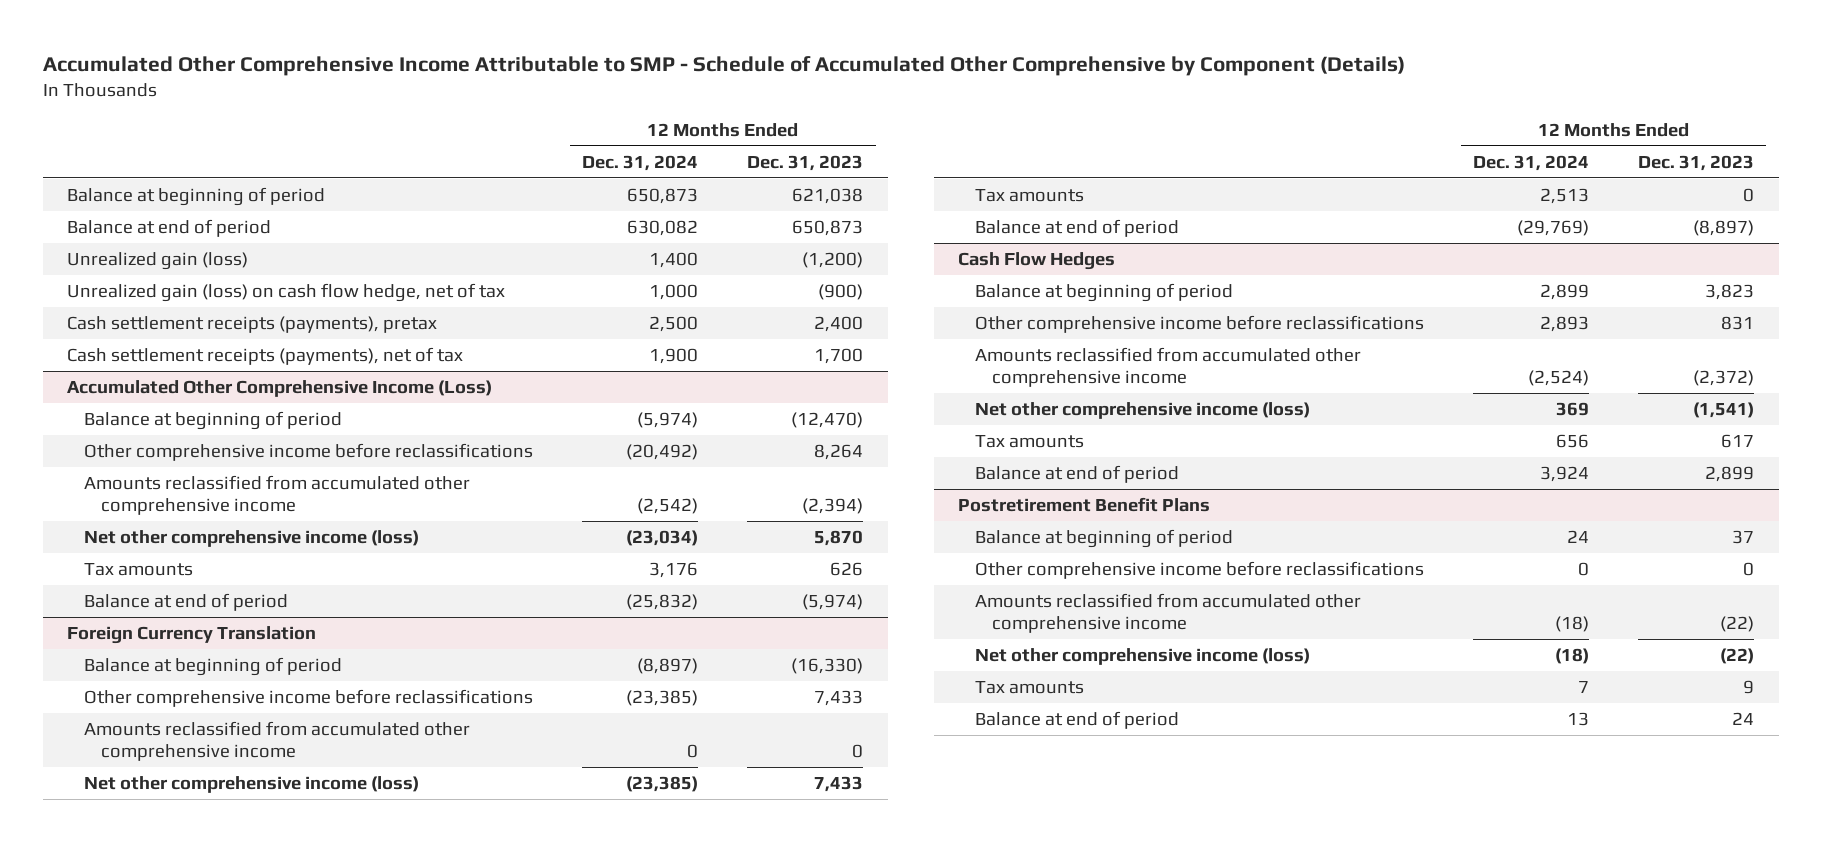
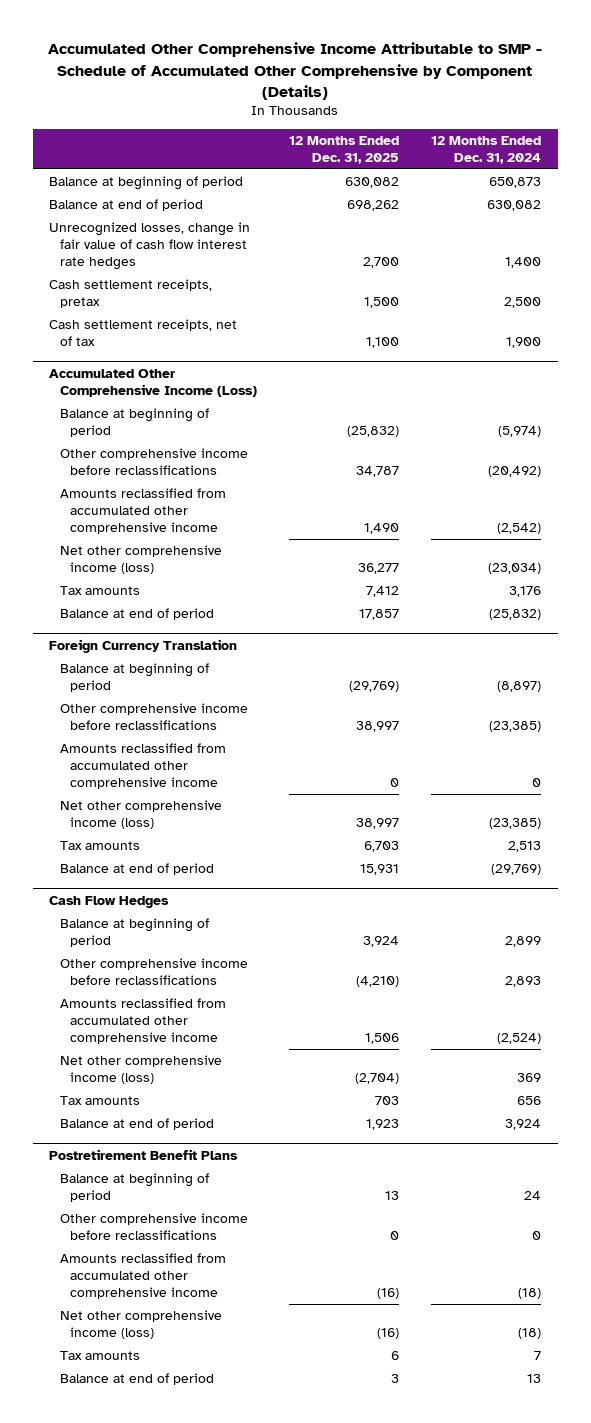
- | 12 Months Ended Dec. 31, 2024 | 12 Months Ended Dec. 31, 2023
+ | 12 Months Ended Dec. 31, 2025 | 12 Months Ended Dec. 31, 2024
- Unrealized gain (loss) | 1,400 | (1,200)
- Unrealized gain (loss) on cash flow hedge, net of tax | 1,000 | (900)
- Cash settlement receipts (payments), pretax | 2,500 | 2,400
- Cash settlement receipts (payments), net of tax | 1,900 | 1,700
+ Unrecognized losses, change in fair value of cash flow interest rate hedges | 2,700 | 1,400
+ Cash settlement receipts, pretax | 1,500 | 2,500
+ Cash settlement receipts, net of tax | 1,100 | 1,900

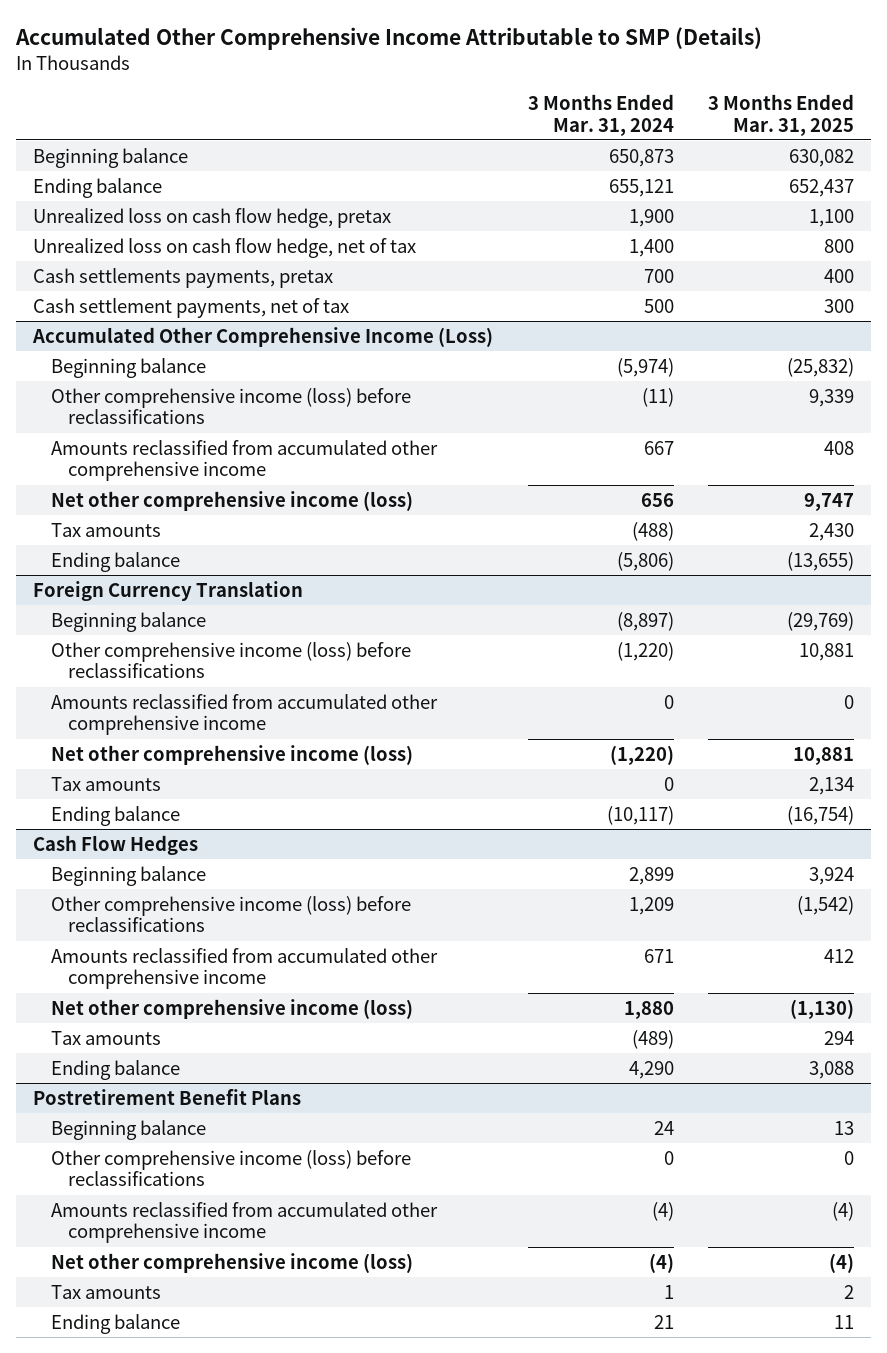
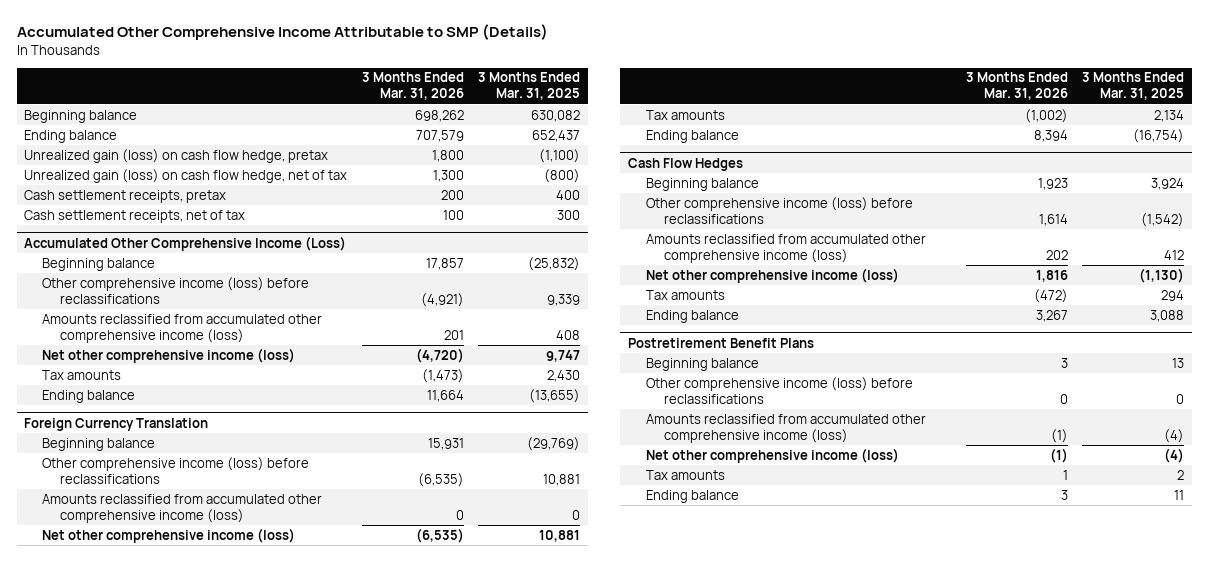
- | 3 Months Ended Mar. 31, 2024 | 3 Months Ended Mar. 31, 2025
+ | 3 Months Ended Mar. 31, 2026 | 3 Months Ended Mar. 31, 2025
- Unrealized loss on cash flow hedge, pretax | 1,900 | 1,100
- Unrealized loss on cash flow hedge, net of tax | 1,400 | 800
- Cash settlements payments, pretax | 700 | 400
- Cash settlement payments, net of tax | 500 | 300
+ Unrealized gain (loss) on cash flow hedge, pretax | 1,800 | (1,100)
+ Unrealized gain (loss) on cash flow hedge, net of tax | 1,300 | (800)
+ Cash settlement receipts, pretax | 200 | 400
+ Cash settlement receipts, net of tax | 100 | 300
@ Accumulated Other Comprehensive Income (Loss)
- Amounts reclassified from accumulated other comprehensive income | 667 | 408
+ Amounts reclassified from accumulated other comprehensive income (loss) | 201 | 408
@ Foreign Currency Translation
- Amounts reclassified from accumulated other comprehensive income | 0 | 0
+ Amounts reclassified from accumulated other comprehensive income (loss) | 0 | 0
@ Cash Flow Hedges
- Amounts reclassified from accumulated other comprehensive income | 671 | 412
+ Amounts reclassified from accumulated other comprehensive income (loss) | 202 | 412
@ Postretirement Benefit Plans
- Amounts reclassified from accumulated other comprehensive income | (4) | (4)
+ Amounts reclassified from accumulated other comprehensive income (loss) | (1) | (4)

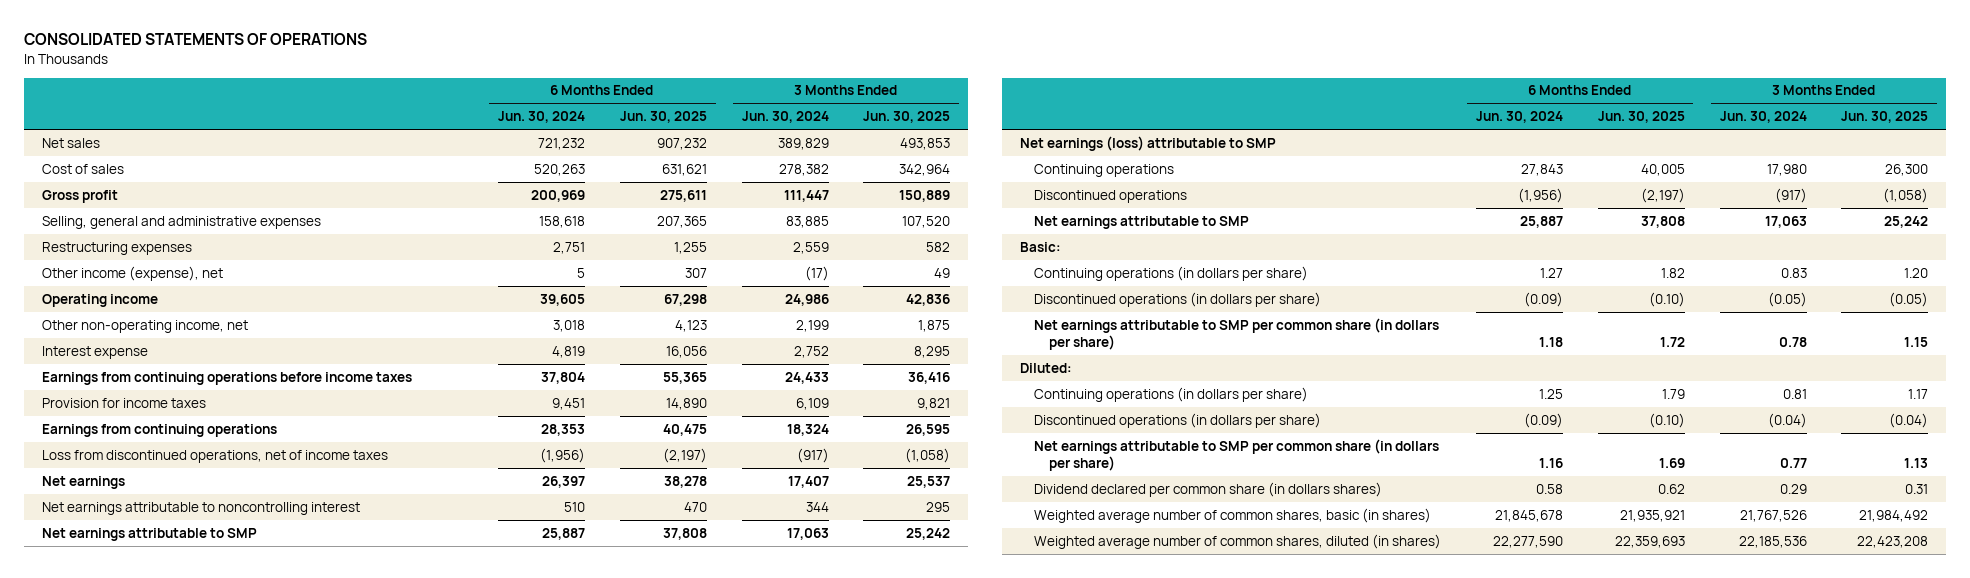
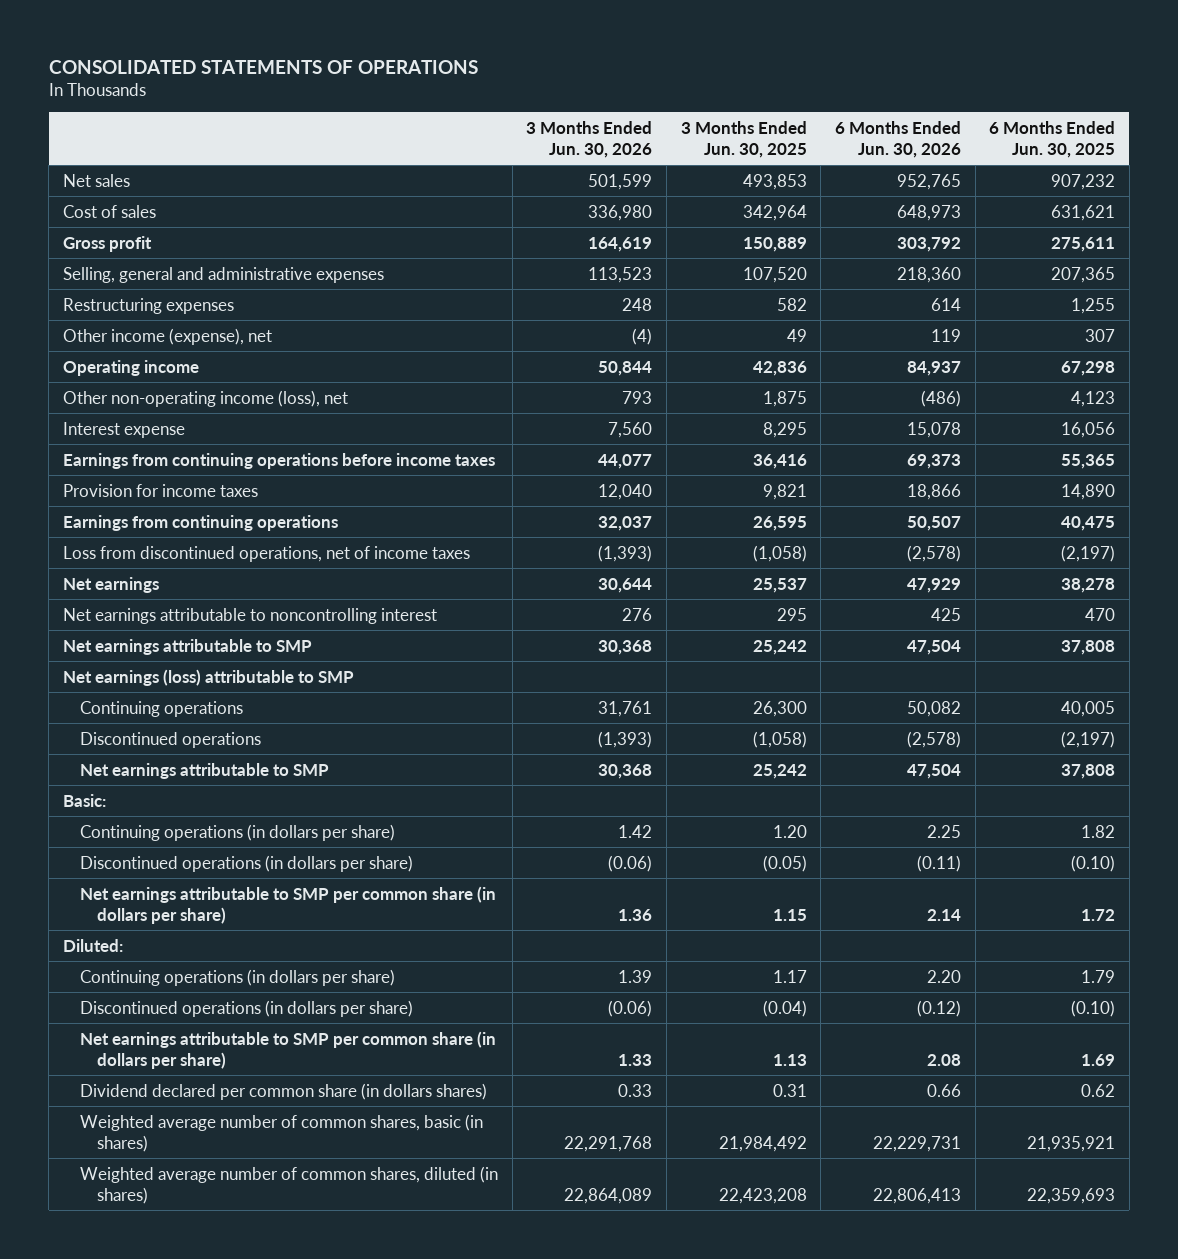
- | 6 Months Ended Jun. 30, 2024 | 6 Months Ended Jun. 30, 2025 | 3 Months Ended Jun. 30, 2024 | 3 Months Ended Jun. 30, 2025
+ | 3 Months Ended Jun. 30, 2026 | 3 Months Ended Jun. 30, 2025 | 6 Months Ended Jun. 30, 2026 | 6 Months Ended Jun. 30, 2025
- Other non-operating income, net | 3,018 | 4,123 | 2,199 | 1,875
+ Other non-operating income (loss), net | 793 | 1,875 | (486) | 4,123

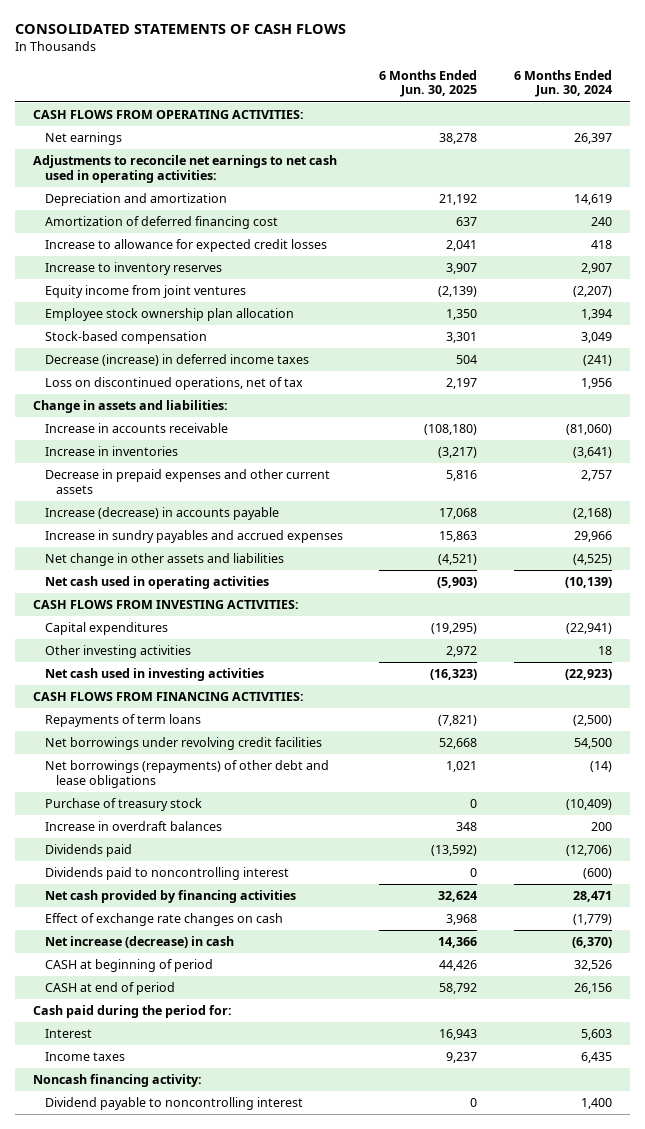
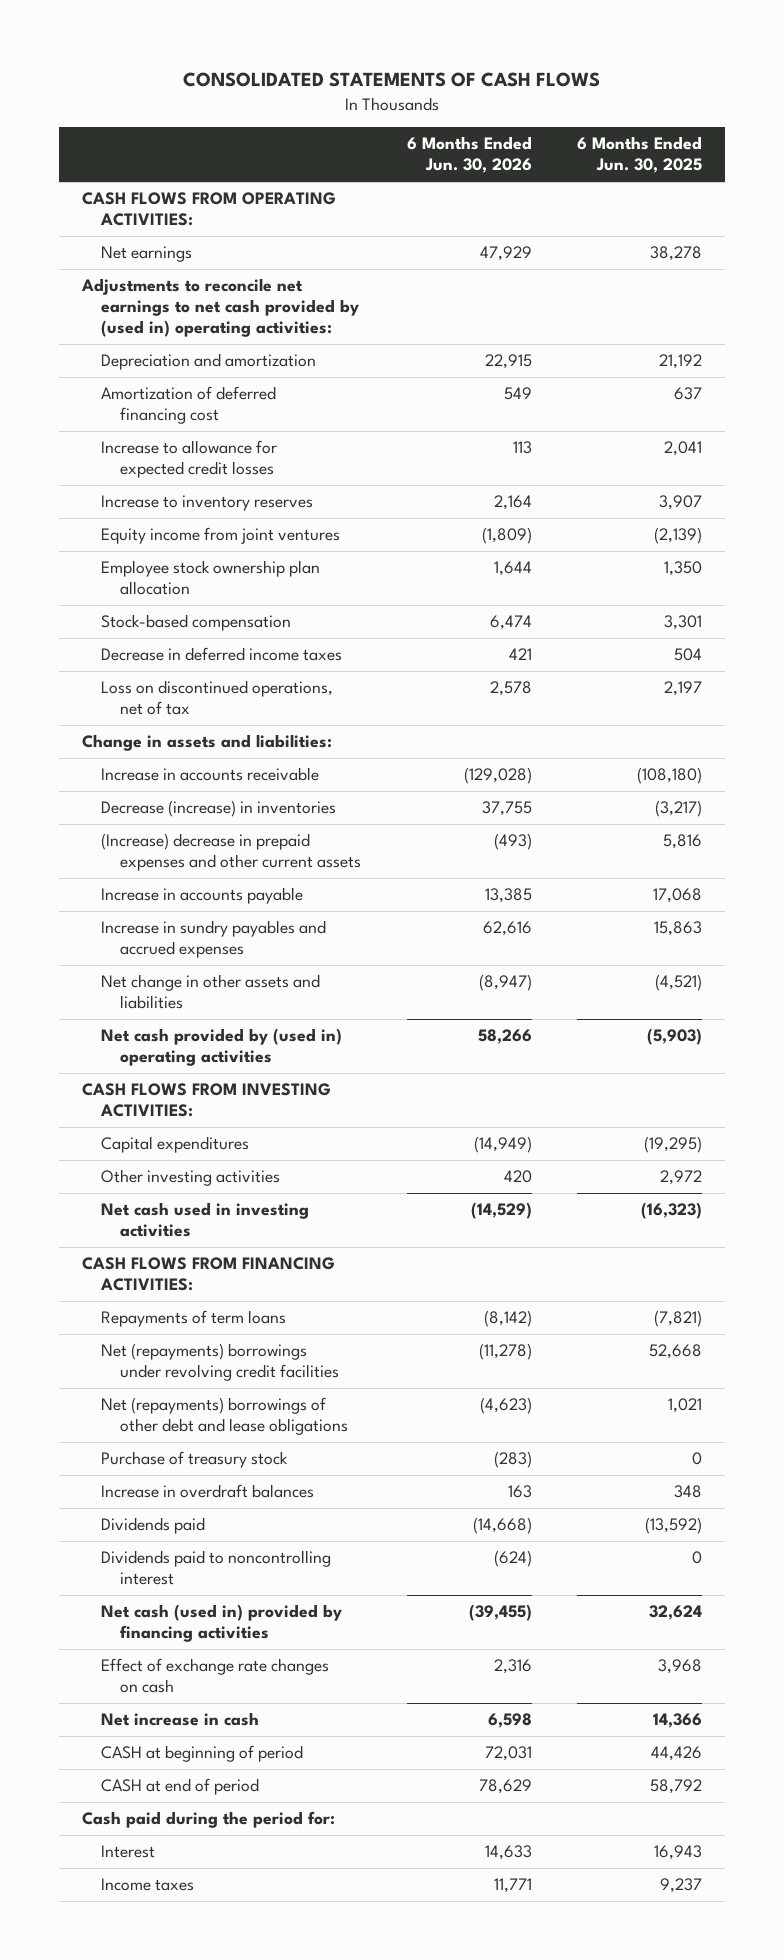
- | 6 Months Ended Jun. 30, 2025 | 6 Months Ended Jun. 30, 2024
+ | 6 Months Ended Jun. 30, 2026 | 6 Months Ended Jun. 30, 2025
- Adjustments to reconcile net earnings to net cash used in operating activities:
+ Adjustments to reconcile net earnings to net cash provided by (used in) operating activities:
- Decrease (increase) in deferred income taxes | 504 | (241)
+ Decrease in deferred income taxes | 421 | 504
- Increase in inventories | (3,217) | (3,641)
- Decrease in prepaid expenses and other current assets | 5,816 | 2,757
- Increase (decrease) in accounts payable | 17,068 | (2,168)
+ Decrease (increase) in inventories | 37,755 | (3,217)
+ (Increase) decrease in prepaid expenses and other current assets | (493) | 5,816
+ Increase in accounts payable | 13,385 | 17,068
- Net cash used in operating activities | (5,903) | (10,139)
+ Net cash provided by (used in) operating activities | 58,266 | (5,903)
- Net borrowings under revolving credit facilities | 52,668 | 54,500
- Net borrowings (repayments) of other debt and lease obligations | 1,021 | (14)
+ Net (repayments) borrowings under revolving credit facilities | (11,278) | 52,668
+ Net (repayments) borrowings of other debt and lease obligations | (4,623) | 1,021
- Net cash provided by financing activities | 32,624 | 28,471
+ Net cash (used in) provided by financing activities | (39,455) | 32,624
- Net increase (decrease) in cash | 14,366 | (6,370)
+ Net increase in cash | 6,598 | 14,366
- Noncash financing activity:
- Dividend payable to noncontrolling interest | 0 | 1,400

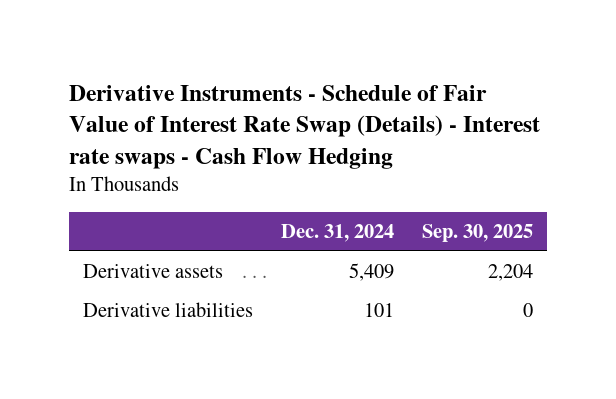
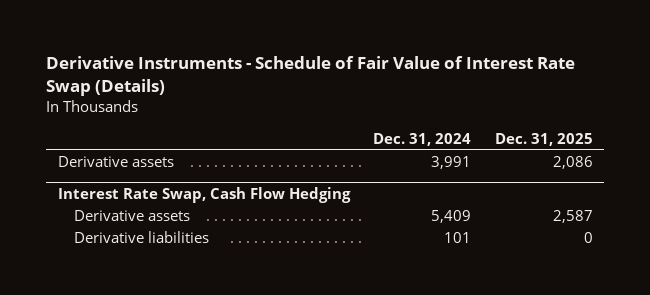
- Derivative Instruments - Schedule of Fair Value of Interest Rate Swap (Details) - Interest rate swaps - Cash Flow Hedging
+ Derivative Instruments - Schedule of Fair Value of Interest Rate Swap (Details)
- | Dec. 31, 2024 | Sep. 30, 2025
+ | Dec. 31, 2024 | Dec. 31, 2025
+ Derivative assets | 3,991 | 2,086
+ Interest Rate Swap, Cash Flow Hedging

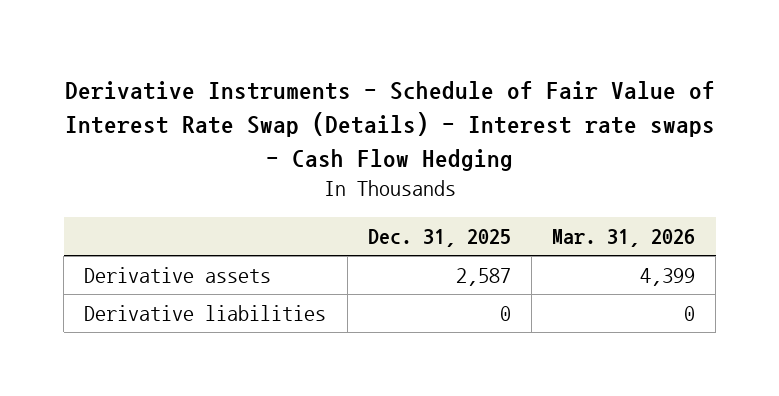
- Derivative Instruments - Schedule of Fair Value of Interest Rate Swap (Details)
+ Derivative Instruments - Schedule of Fair Value of Interest Rate Swap (Details) - Interest rate swaps - Cash Flow Hedging
- | Dec. 31, 2024 | Dec. 31, 2025
+ | Dec. 31, 2025 | Mar. 31, 2026
- Derivative assets | 3,991 | 2,086
- Interest Rate Swap, Cash Flow Hedging

